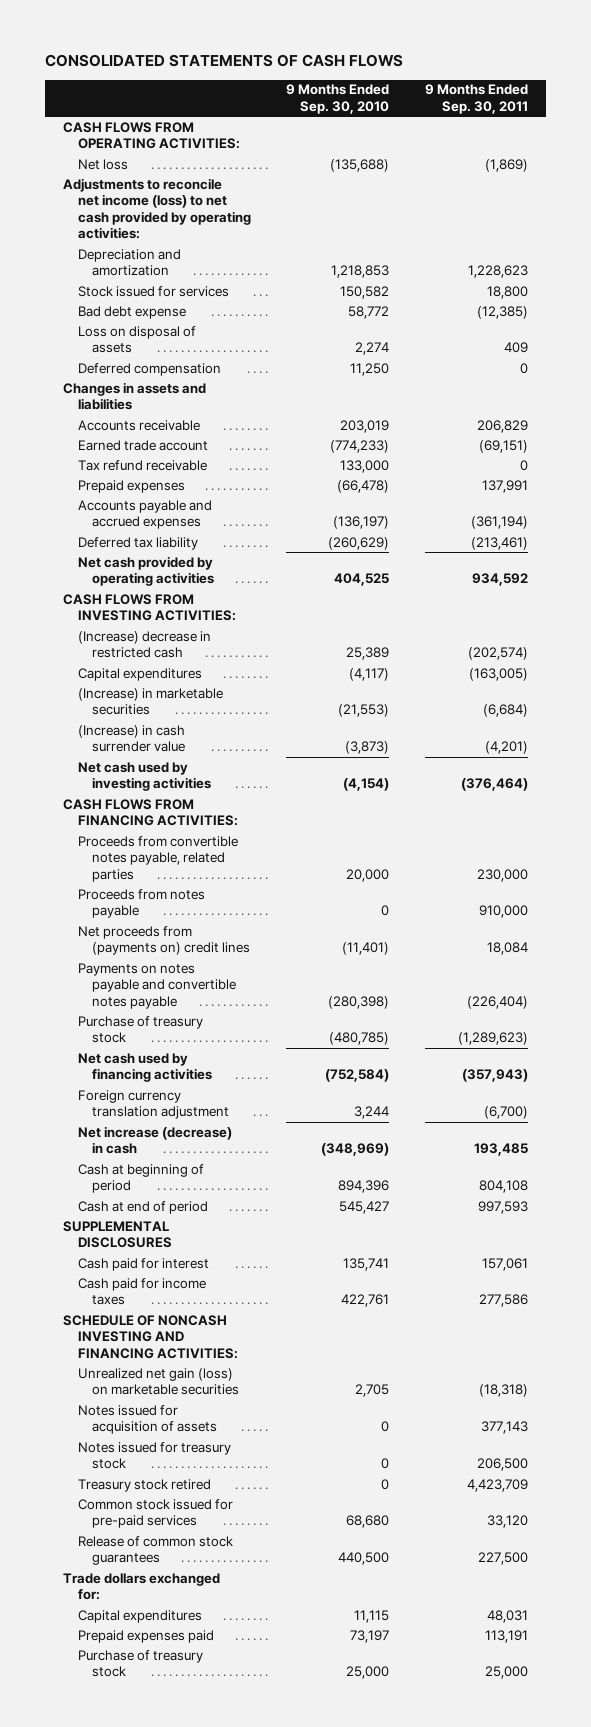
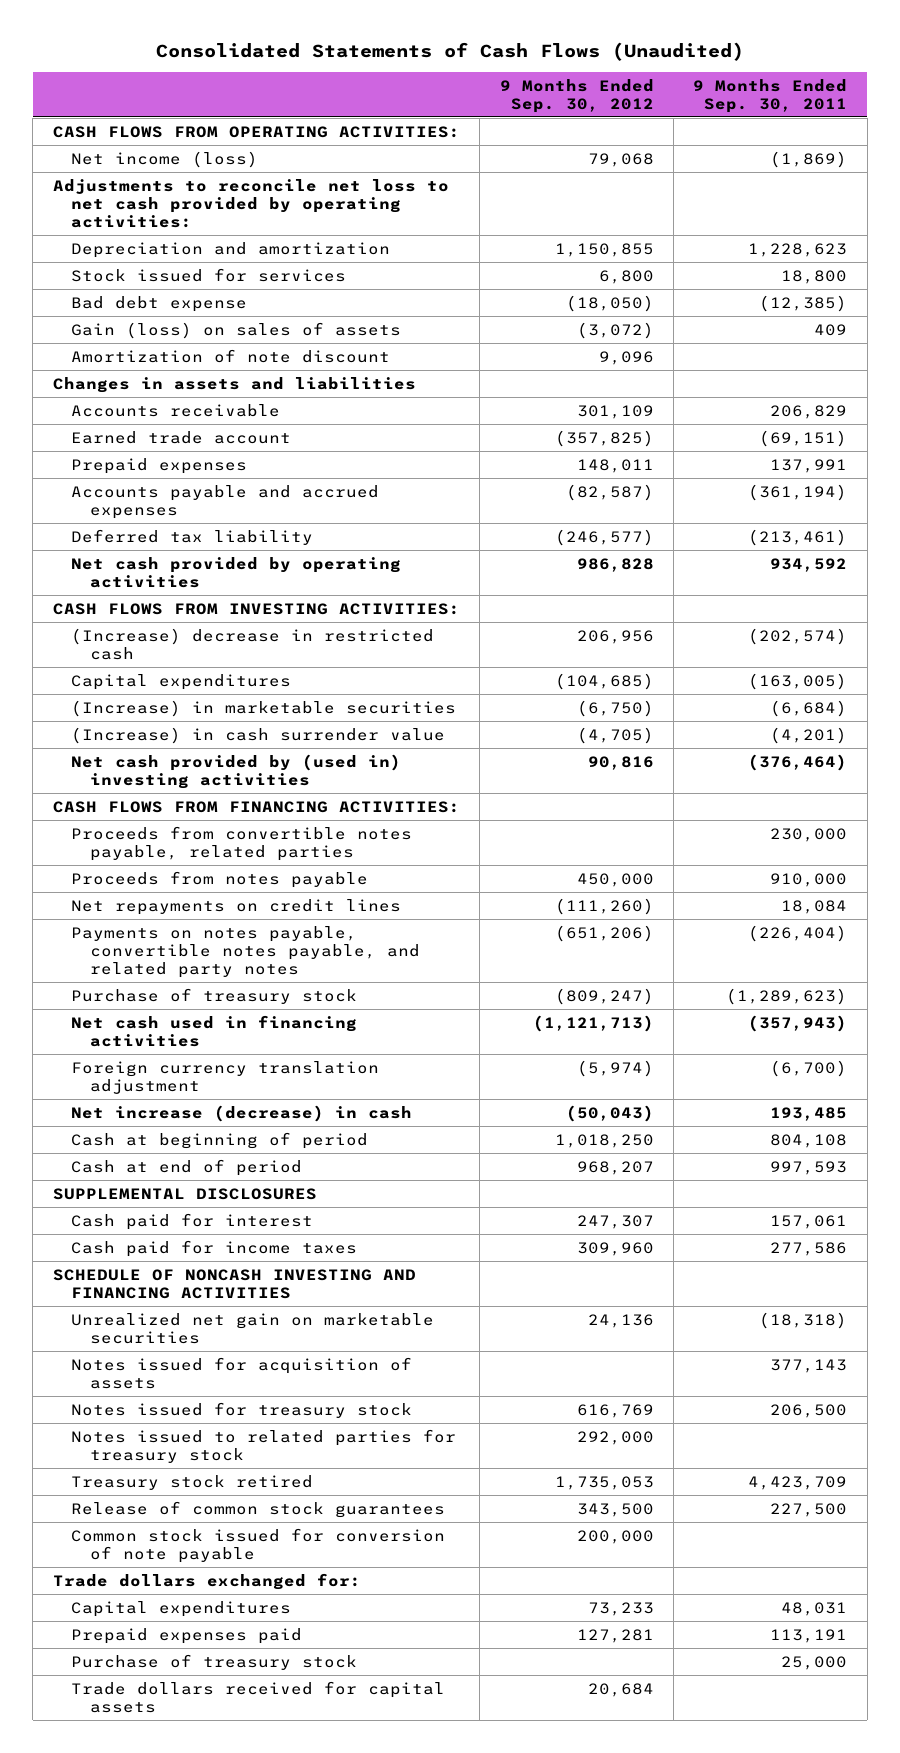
- CONSOLIDATED STATEMENTS OF CASH FLOWS
+ Consolidated Statements of Cash Flows (Unaudited)
- | 9 Months Ended Sep. 30, 2010 | 9 Months Ended Sep. 30, 2011
+ | 9 Months Ended Sep. 30, 2012 | 9 Months Ended Sep. 30, 2011
- Net loss | (135,688) | (1,869)
- Adjustments to reconcile net income (loss) to net cash provided by operating activities:
+ Net income (loss) | 79,068 | (1,869)
+ Adjustments to reconcile net loss to net cash provided by operating activities:
- Loss on disposal of assets | 2,274 | 409
- Deferred compensation | 11,250 | 0
+ Gain (loss) on sales of assets | (3,072) | 409
+ Amortization of note discount | 9,096 |
- Tax refund receivable | 133,000 | 0
- Net cash used by investing activities | (4,154) | (376,464)
+ Net cash provided by (used in) investing activities | 90,816 | (376,464)
- Net proceeds from (payments on) credit lines | (11,401) | 18,084
- Payments on notes payable and convertible notes payable | (280,398) | (226,404)
+ Net repayments on credit lines | (111,260) | 18,084
+ Payments on notes payable, convertible notes payable, and related party notes | (651,206) | (226,404)
- Net cash used by financing activities | (752,584) | (357,943)
+ Net cash used in financing activities | (1,121,713) | (357,943)
- SCHEDULE OF NONCASH INVESTING AND FINANCING ACTIVITIES:
- Unrealized net gain (loss) on marketable securities | 2,705 | (18,318)
+ SCHEDULE OF NONCASH INVESTING AND FINANCING ACTIVITIES
+ Unrealized net gain on marketable securities | 24,136 | (18,318)
+ Notes issued to related parties for treasury stock | 292,000 |
- Common stock issued for pre-paid services | 68,680 | 33,120
+ Common stock issued for conversion of note payable | 200,000 |
+ Trade dollars received for capital assets | 20,684 |

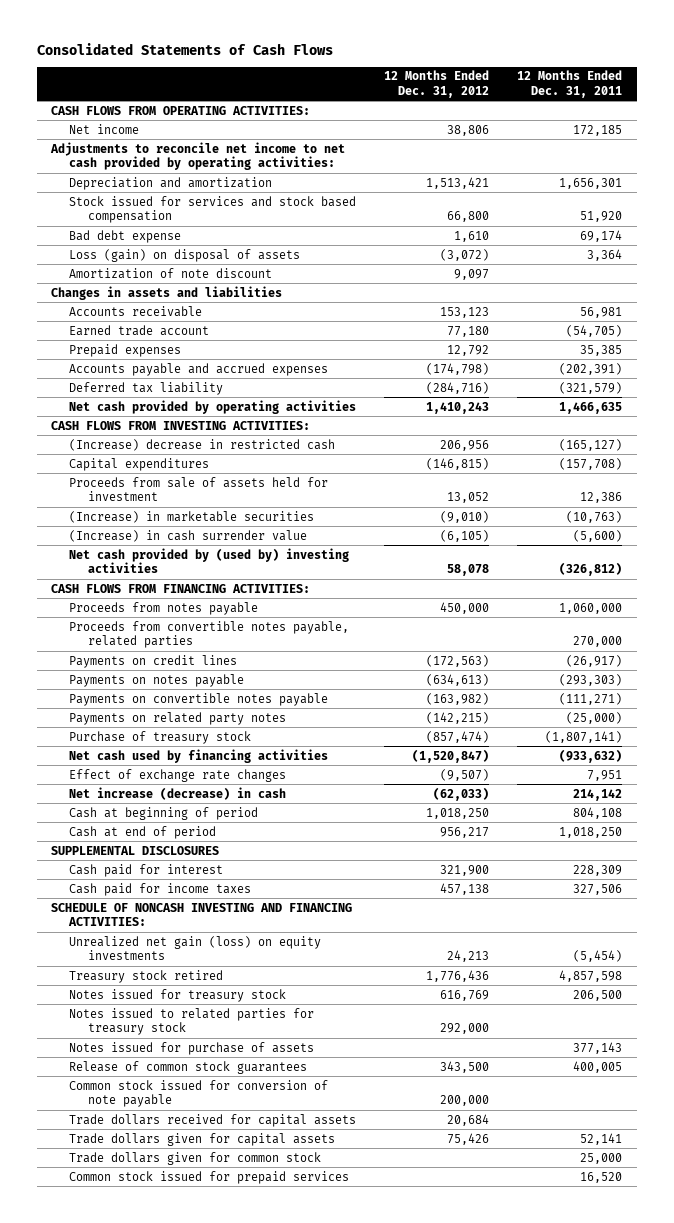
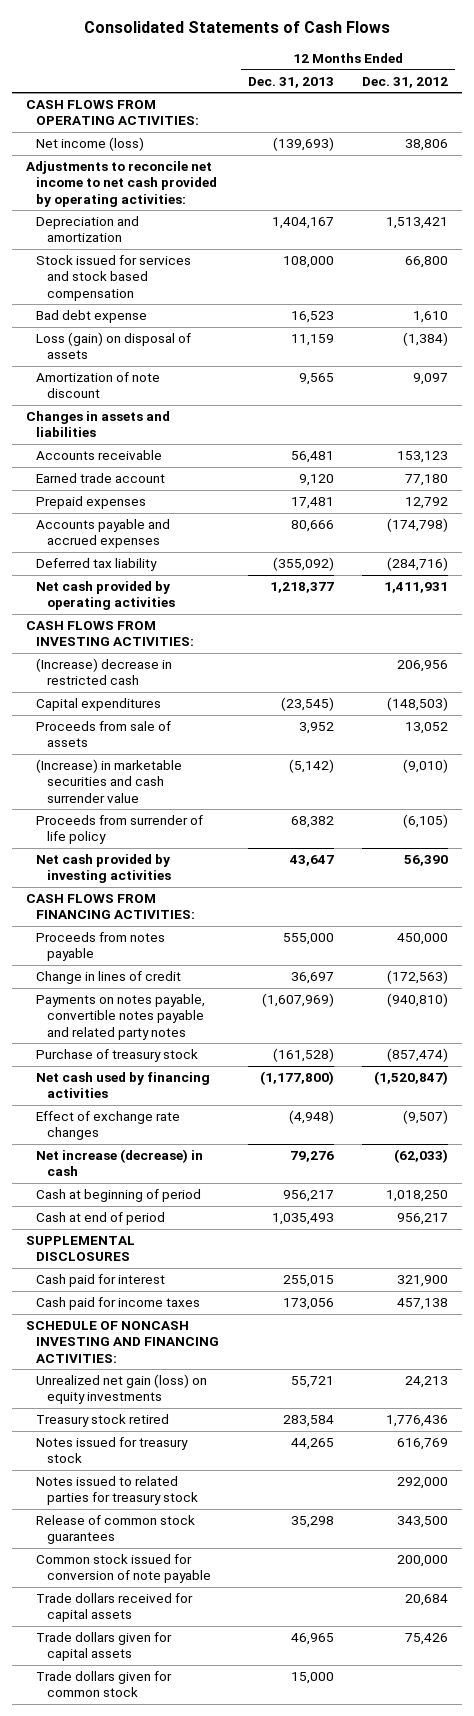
- | 12 Months Ended Dec. 31, 2012 | 12 Months Ended Dec. 31, 2011
+ | 12 Months Ended Dec. 31, 2013 | 12 Months Ended Dec. 31, 2012
- Net income | 38,806 | 172,185
+ Net income (loss) | (139,693) | 38,806
- Loss (gain) on disposal of assets | (3,072) | 3,364
+ Loss (gain) on disposal of assets | 11,159 | (1,384)
- Net cash provided by operating activities | 1,410,243 | 1,466,635
+ Net cash provided by operating activities | 1,218,377 | 1,411,931
- Capital expenditures | (146,815) | (157,708)
- Proceeds from sale of assets held for investment | 13,052 | 12,386
- (Increase) in marketable securities | (9,010) | (10,763)
- (Increase) in cash surrender value | (6,105) | (5,600)
- Net cash provided by (used by) investing activities | 58,078 | (326,812)
+ Capital expenditures | (23,545) | (148,503)
+ Proceeds from sale of assets | 3,952 | 13,052
+ (Increase) in marketable securities and cash surrender value | (5,142) | (9,010)
+ Proceeds from surrender of life policy | 68,382 | (6,105)
+ Net cash provided by investing activities | 43,647 | 56,390
- Proceeds from convertible notes payable, related parties | | 270,000
- Payments on credit lines | (172,563) | (26,917)
- Payments on notes payable | (634,613) | (293,303)
- Payments on convertible notes payable | (163,982) | (111,271)
- Payments on related party notes | (142,215) | (25,000)
+ Change in lines of credit | 36,697 | (172,563)
+ Payments on notes payable, convertible notes payable and related party notes | (1,607,969) | (940,810)
- Notes issued for purchase of assets | | 377,143
- Common stock issued for prepaid services | | 16,520

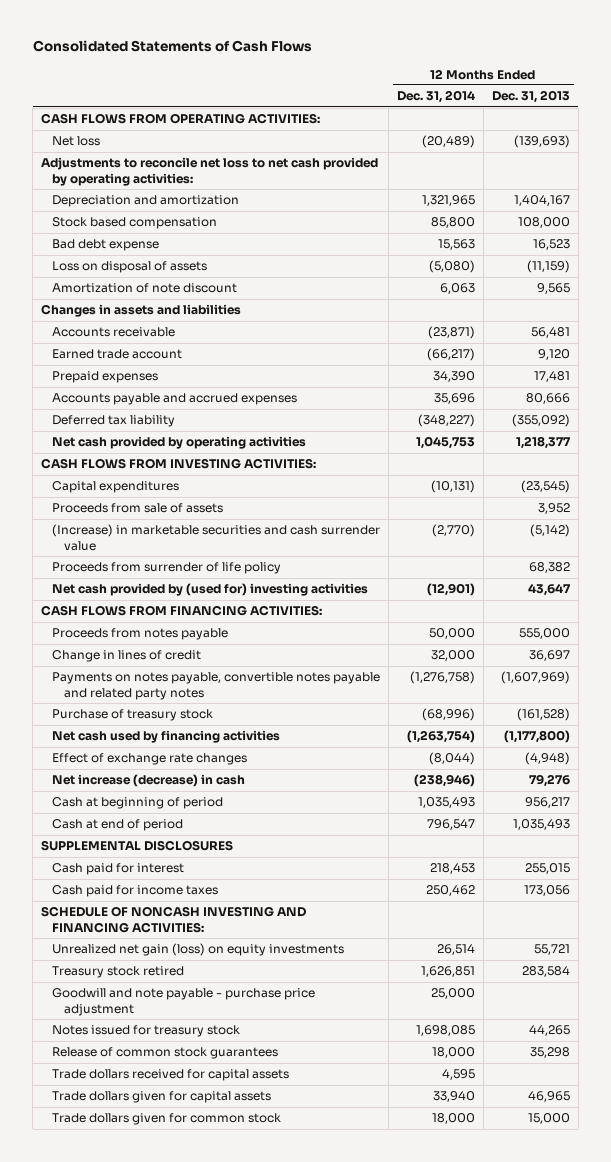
- | 12 Months Ended Dec. 31, 2013 | 12 Months Ended Dec. 31, 2012
+ | 12 Months Ended Dec. 31, 2014 | 12 Months Ended Dec. 31, 2013
- Net income (loss) | (139,693) | 38,806
- Adjustments to reconcile net income to net cash provided by operating activities:
+ Net loss | (20,489) | (139,693)
+ Adjustments to reconcile net loss to net cash provided by operating activities:
- Stock issued for services and stock based compensation | 108,000 | 66,800
+ Stock based compensation | 85,800 | 108,000
- Loss (gain) on disposal of assets | 11,159 | (1,384)
+ Loss on disposal of assets | (5,080) | (11,159)
- (Increase) decrease in restricted cash | | 206,956
- Net cash provided by investing activities | 43,647 | 56,390
+ Net cash provided by (used for) investing activities | (12,901) | 43,647
+ Goodwill and note payable - purchase price adjustment | 25,000 |
- Notes issued to related parties for treasury stock | | 292,000
- Common stock issued for conversion of note payable | | 200,000

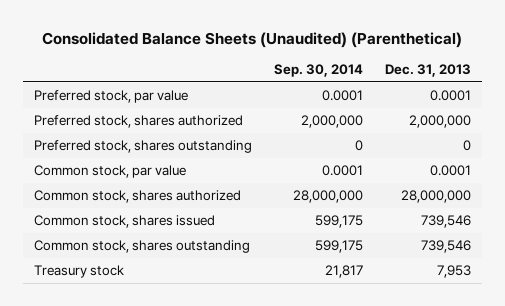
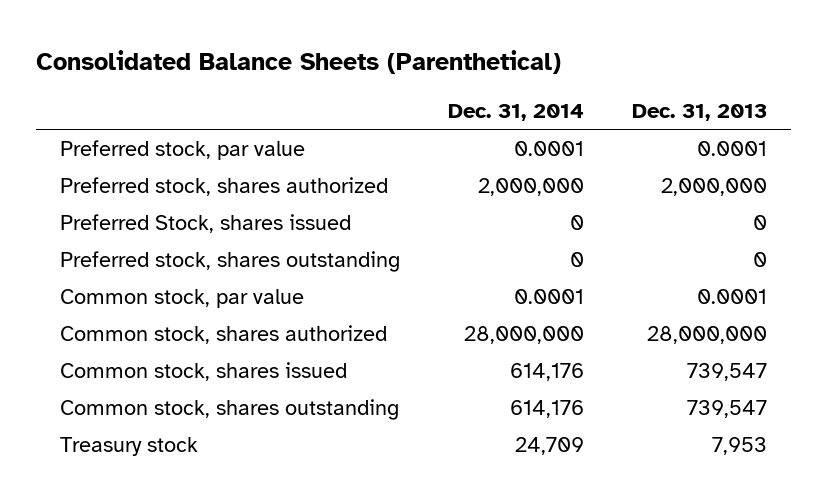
- Consolidated Balance Sheets (Unaudited) (Parenthetical)
+ Consolidated Balance Sheets (Parenthetical)
- | Sep. 30, 2014 | Dec. 31, 2013
+ | Dec. 31, 2014 | Dec. 31, 2013
+ Preferred Stock, shares issued | 0 | 0
- Common stock, shares issued | 599,175 | 739,546
- Common stock, shares outstanding | 599,175 | 739,546
+ Common stock, shares issued | 614,176 | 739,547
+ Common stock, shares outstanding | 614,176 | 739,547

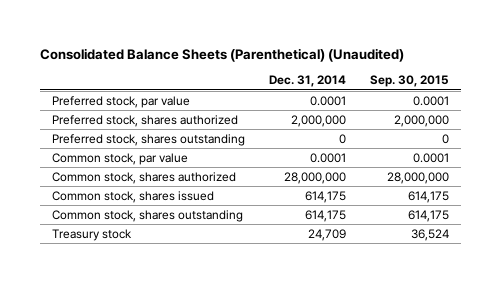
- Consolidated Balance Sheets (Parenthetical)
+ Consolidated Balance Sheets (Parenthetical) (Unaudited)
- | Dec. 31, 2014 | Dec. 31, 2013
+ | Dec. 31, 2014 | Sep. 30, 2015
- Preferred Stock, shares issued | 0 | 0
- Common stock, shares issued | 614,176 | 739,547
- Common stock, shares outstanding | 614,176 | 739,547
+ Common stock, shares issued | 614,175 | 614,175
+ Common stock, shares outstanding | 614,175 | 614,175

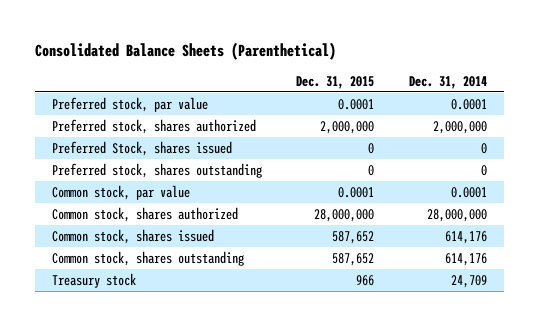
- Consolidated Balance Sheets (Parenthetical) (Unaudited)
+ Consolidated Balance Sheets (Parenthetical)
- | Dec. 31, 2014 | Sep. 30, 2015
+ | Dec. 31, 2015 | Dec. 31, 2014
+ Preferred Stock, shares issued | 0 | 0
- Common stock, shares issued | 614,175 | 614,175
- Common stock, shares outstanding | 614,175 | 614,175
+ Common stock, shares issued | 587,652 | 614,176
+ Common stock, shares outstanding | 587,652 | 614,176

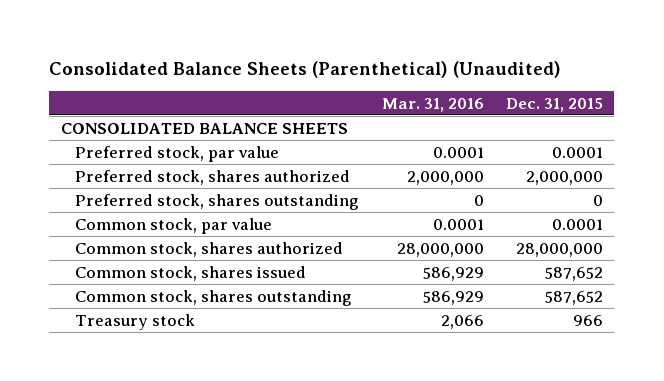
- Consolidated Balance Sheets (Parenthetical)
+ Consolidated Balance Sheets (Parenthetical) (Unaudited)
- | Dec. 31, 2015 | Dec. 31, 2014
+ | Mar. 31, 2016 | Dec. 31, 2015
+ CONSOLIDATED BALANCE SHEETS
- Preferred Stock, shares issued | 0 | 0

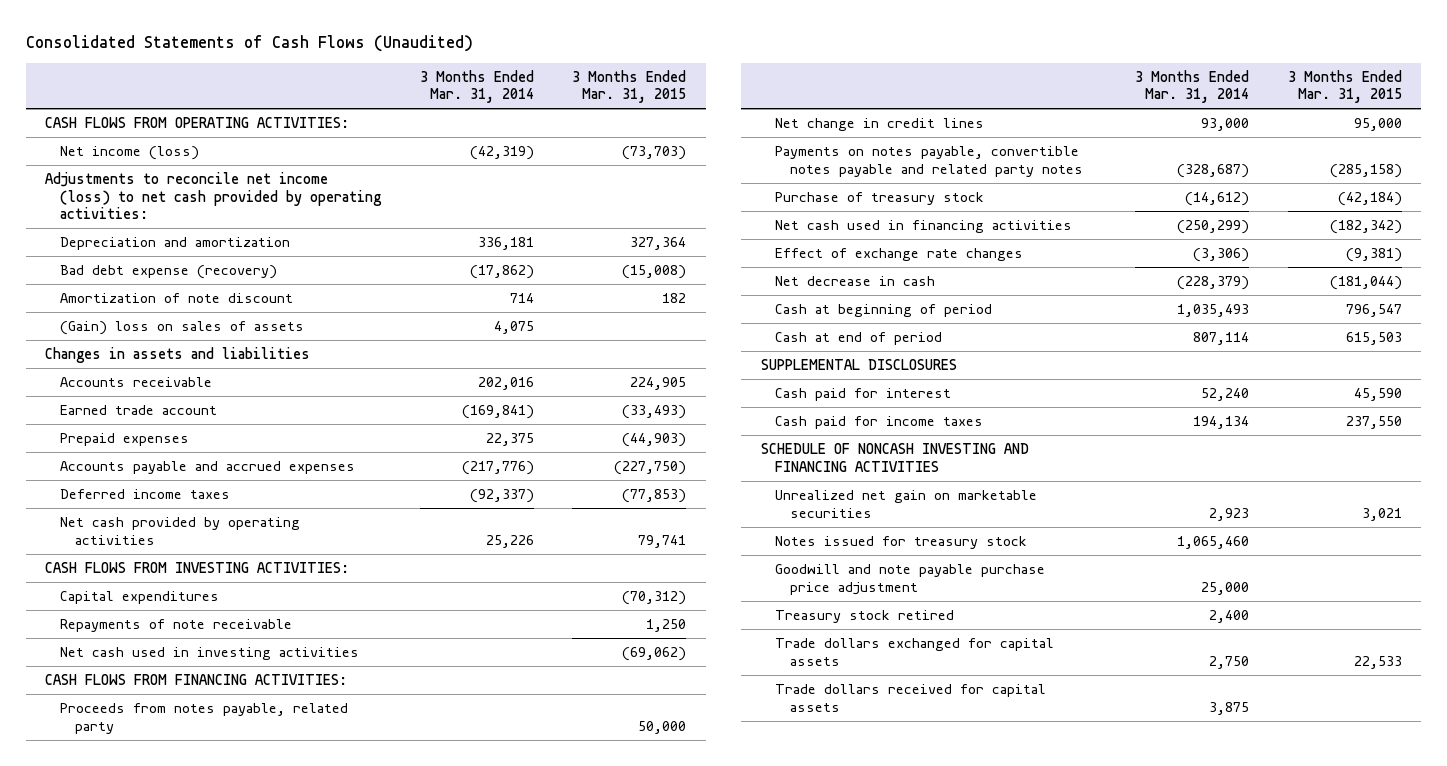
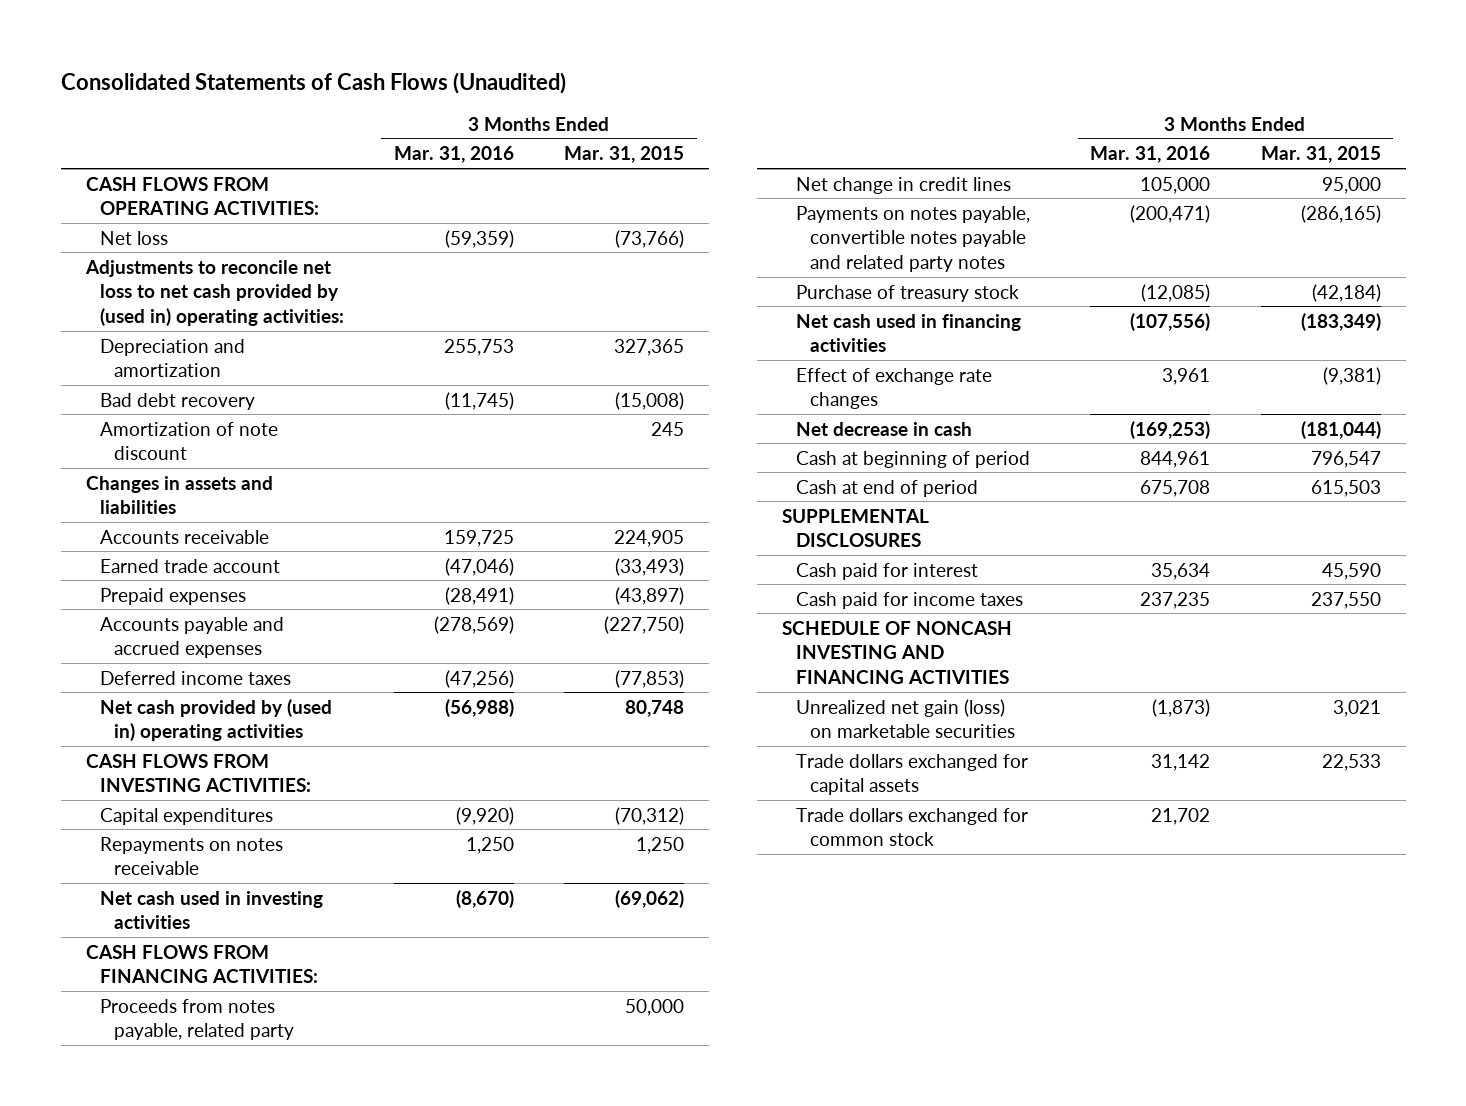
- | 3 Months Ended Mar. 31, 2014 | 3 Months Ended Mar. 31, 2015
+ | 3 Months Ended Mar. 31, 2016 | 3 Months Ended Mar. 31, 2015
- Net income (loss) | (42,319) | (73,703)
- Adjustments to reconcile net income (loss) to net cash provided by operating activities:
- Depreciation and amortization | 336,181 | 327,364
- Bad debt expense (recovery) | (17,862) | (15,008)
- Amortization of note discount | 714 | 182
- (Gain) loss on sales of assets | 4,075 |
+ Net loss | (59,359) | (73,766)
+ Adjustments to reconcile net loss to net cash provided by (used in) operating activities:
+ Depreciation and amortization | 255,753 | 327,365
+ Bad debt recovery | (11,745) | (15,008)
+ Amortization of note discount | | 245
- Prepaid expenses | 22,375 | (44,903)
+ Prepaid expenses | (28,491) | (43,897)
- Net cash provided by operating activities | 25,226 | 79,741
+ Net cash provided by (used in) operating activities | (56,988) | 80,748
- Repayments of note receivable | | 1,250
+ Repayments on notes receivable | 1,250 | 1,250
- Payments on notes payable, convertible notes payable and related party notes | (328,687) | (285,158)
+ Payments on notes payable, convertible notes payable and related party notes | (200,471) | (286,165)
- Net cash used in financing activities | (250,299) | (182,342)
+ Net cash used in financing activities | (107,556) | (183,349)
- Unrealized net gain on marketable securities | 2,923 | 3,021
- Notes issued for treasury stock | 1,065,460 |
- Goodwill and note payable purchase price adjustment | 25,000 |
- Treasury stock retired | 2,400 |
+ Unrealized net gain (loss) on marketable securities | (1,873) | 3,021
- Trade dollars received for capital assets | 3,875 |
+ Trade dollars exchanged for common stock | 21,702 |

